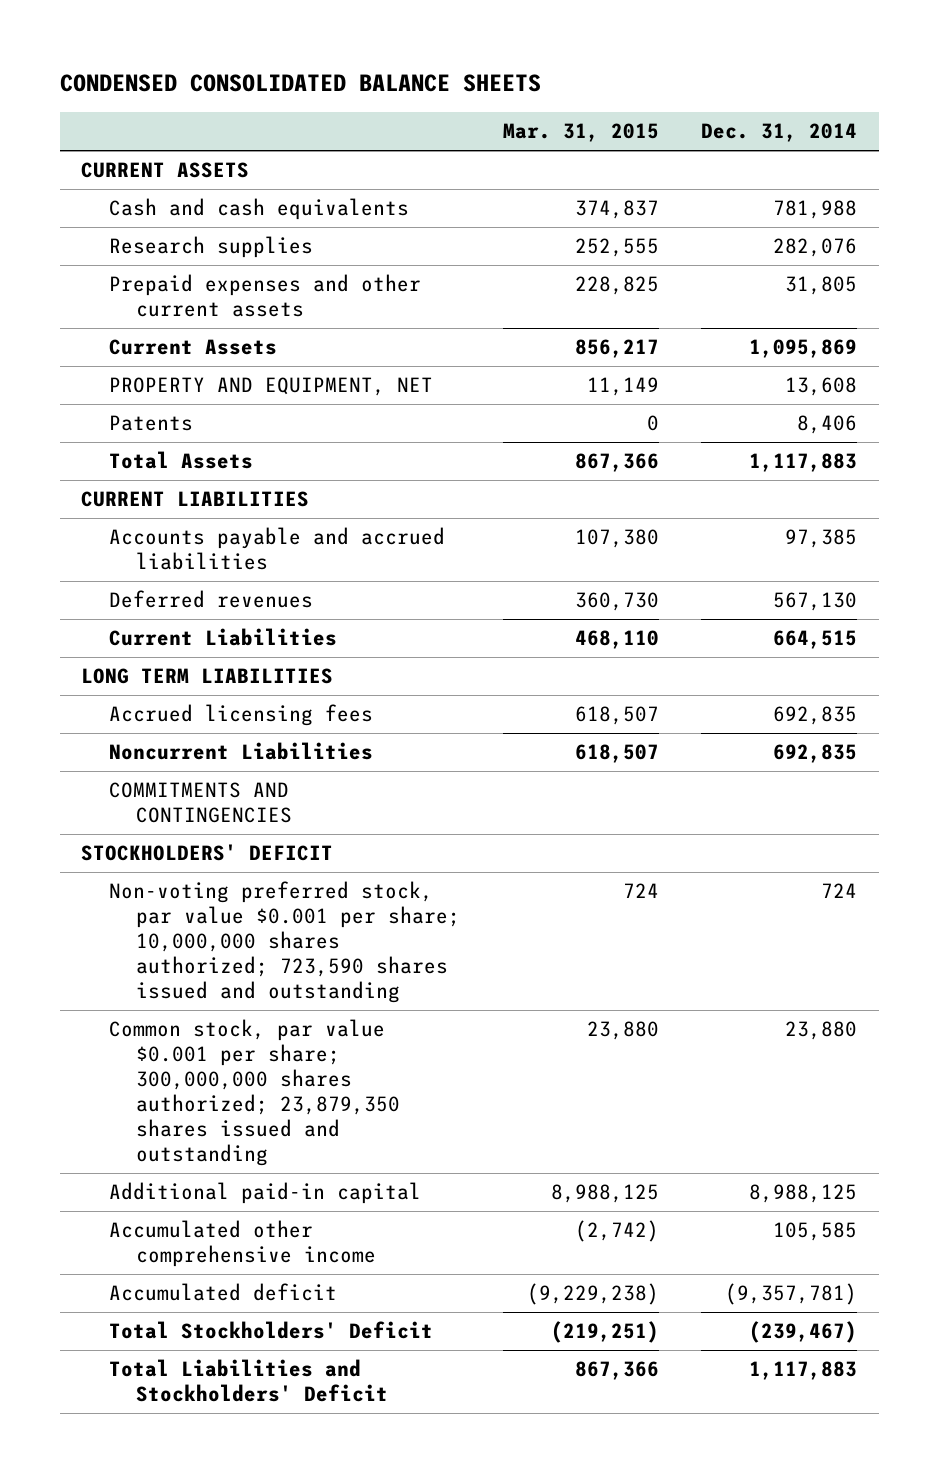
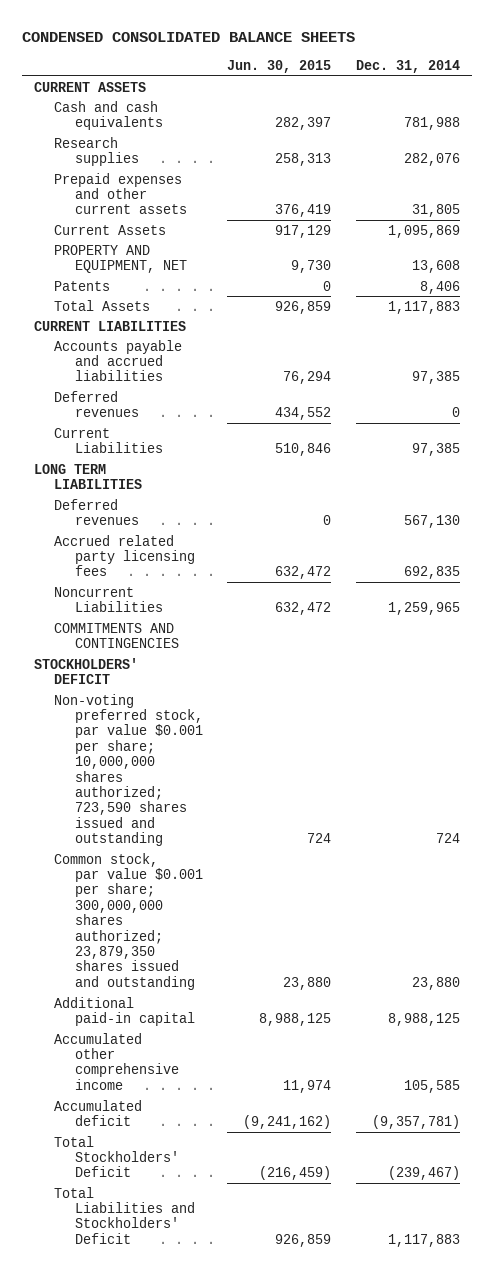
- | Mar. 31, 2015 | Dec. 31, 2014
+ | Jun. 30, 2015 | Dec. 31, 2014
- Current Liabilities | 468,110 | 664,515
+ Deferred revenues | 434,552 | 0
+ Current Liabilities | 510,846 | 97,385
- Accrued licensing fees | 618,507 | 692,835
- Noncurrent Liabilities | 618,507 | 692,835
moved down: Deferred revenues | 0 | 567,130
+ Accrued related party licensing fees | 632,472 | 692,835
+ Noncurrent Liabilities | 632,472 | 1,259,965

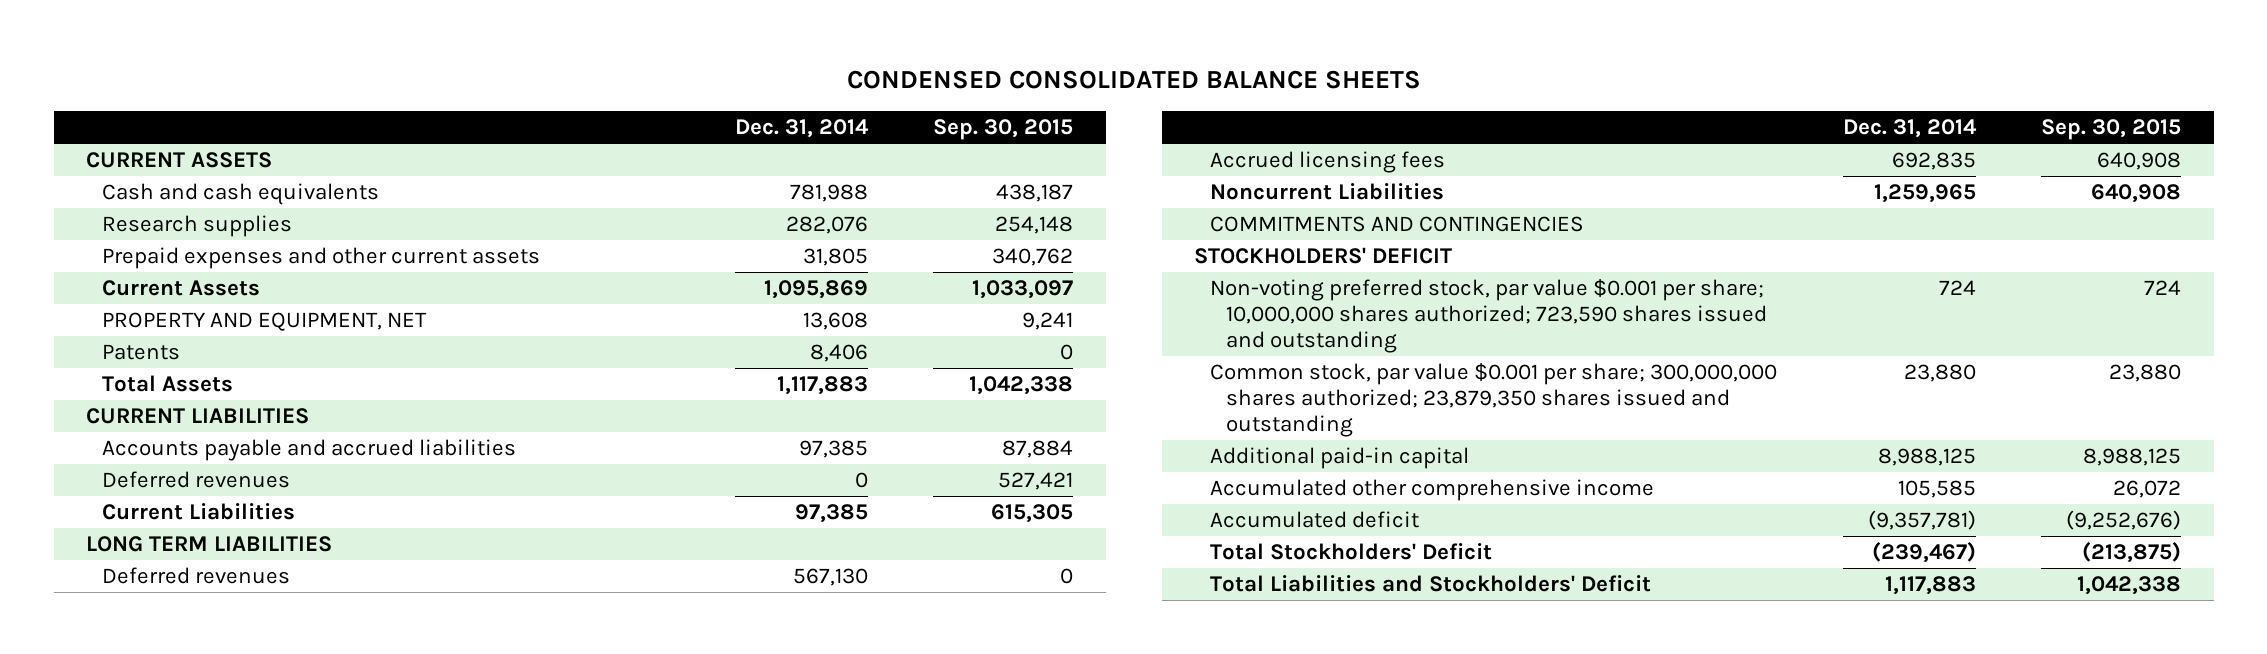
- | Jun. 30, 2015 | Dec. 31, 2014
+ | Dec. 31, 2014 | Sep. 30, 2015
- Accrued related party licensing fees | 632,472 | 692,835
+ Accrued licensing fees | 692,835 | 640,908

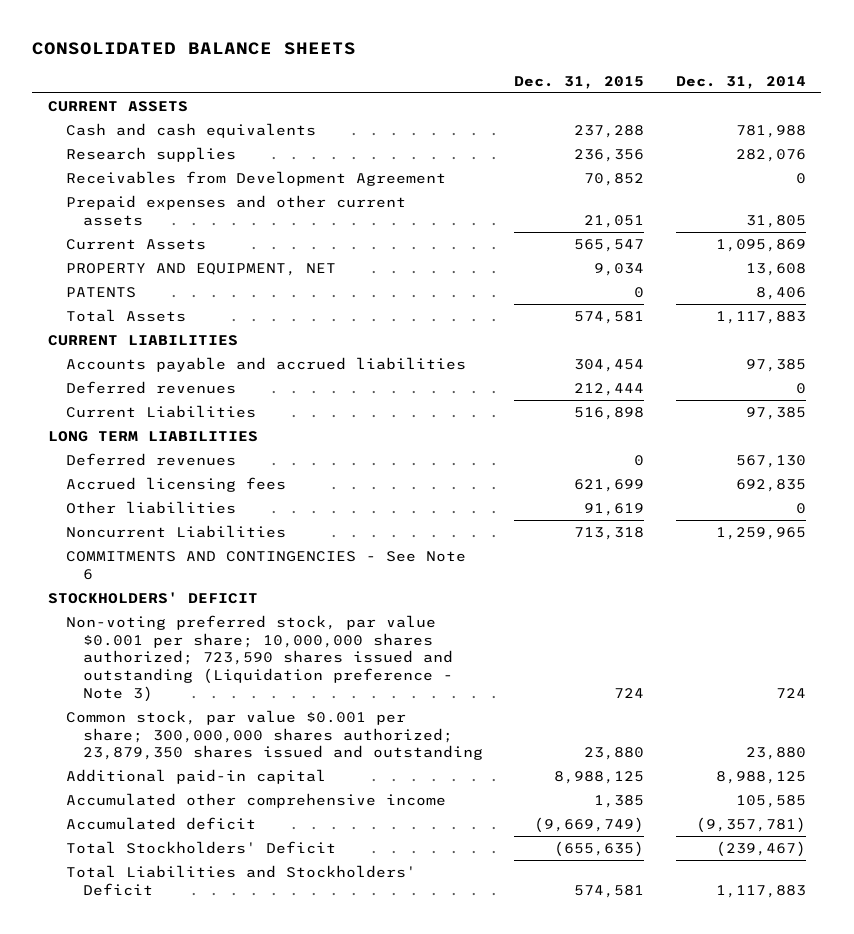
- CONDENSED CONSOLIDATED BALANCE SHEETS
+ CONSOLIDATED BALANCE SHEETS
- | Dec. 31, 2014 | Sep. 30, 2015
+ | Dec. 31, 2015 | Dec. 31, 2014
+ Receivables from Development Agreement | 70,852 | 0
- Patents | 8,406 | 0
+ PATENTS | 0 | 8,406
+ Other liabilities | 91,619 | 0
- COMMITMENTS AND CONTINGENCIES
+ COMMITMENTS AND CONTINGENCIES - See Note 6
- Non-voting preferred stock, par value $0.001 per share; 10,000,000 shares authorized; 723,590 shares issued and outstanding | 724 | 724
+ Non-voting preferred stock, par value $0.001 per share; 10,000,000 shares authorized; 723,590 shares issued and outstanding (Liquidation preference - Note 3) | 724 | 724

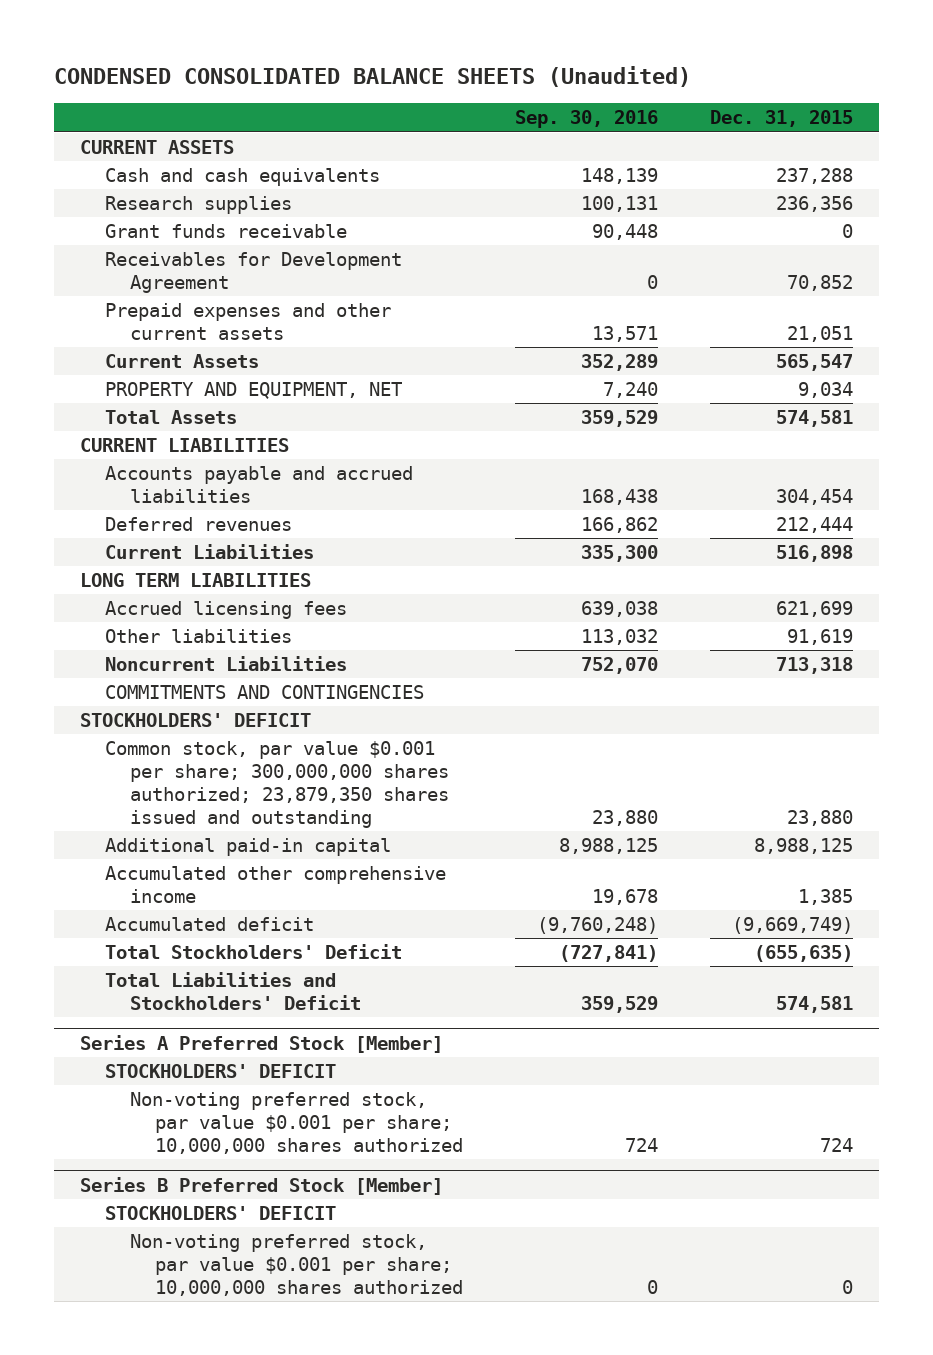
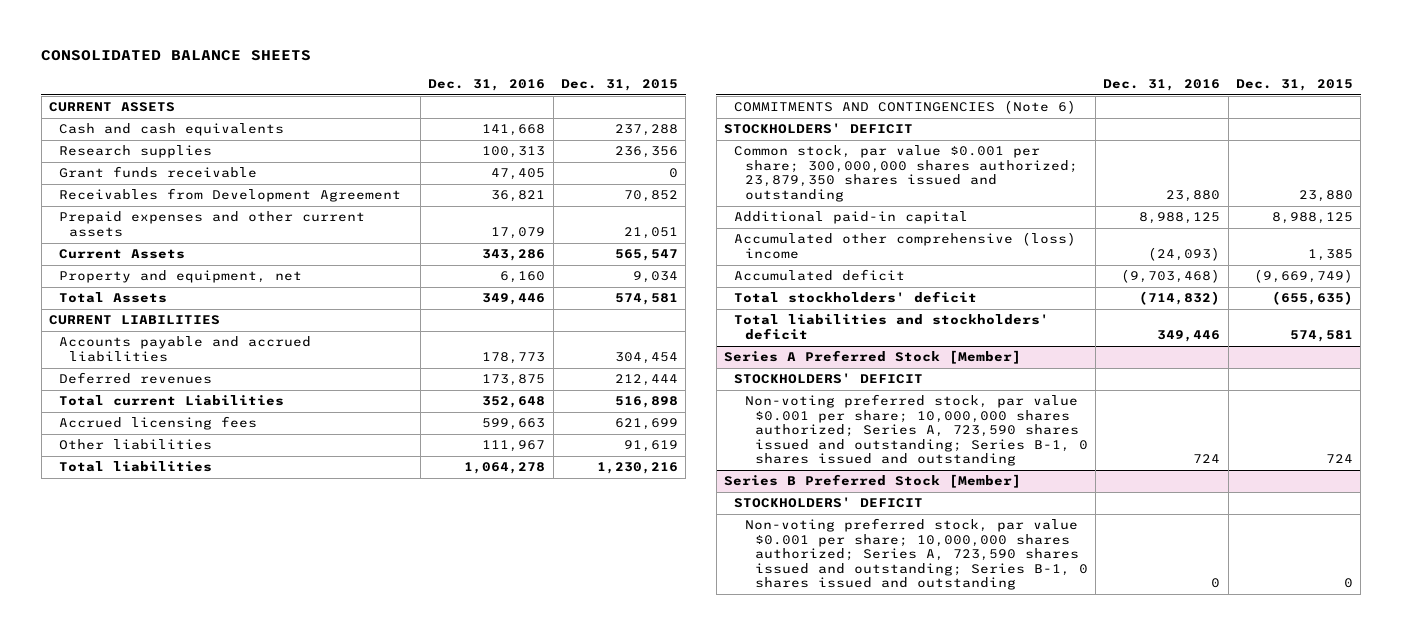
- CONDENSED CONSOLIDATED BALANCE SHEETS (Unaudited)
+ CONSOLIDATED BALANCE SHEETS
- | Sep. 30, 2016 | Dec. 31, 2015
+ | Dec. 31, 2016 | Dec. 31, 2015
- Receivables for Development Agreement | 0 | 70,852
+ Receivables from Development Agreement | 36,821 | 70,852
- PROPERTY AND EQUIPMENT, NET | 7,240 | 9,034
+ Property and equipment, net | 6,160 | 9,034
- Current Liabilities | 335,300 | 516,898
- LONG TERM LIABILITIES
+ Total current Liabilities | 352,648 | 516,898
- Noncurrent Liabilities | 752,070 | 713,318
- COMMITMENTS AND CONTINGENCIES
+ Total liabilities | 1,064,278 | 1,230,216
+ COMMITMENTS AND CONTINGENCIES (Note 6)
- Accumulated other comprehensive income | 19,678 | 1,385
+ Accumulated other comprehensive (loss) income | (24,093) | 1,385
- Total Stockholders' Deficit | (727,841) | (655,635)
- Total Liabilities and Stockholders' Deficit | 359,529 | 574,581
+ Total stockholders' deficit | (714,832) | (655,635)
+ Total liabilities and stockholders' deficit | 349,446 | 574,581
@ Series A Preferred Stock [Member]
- Non-voting preferred stock, par value $0.001 per share; 10,000,000 shares authorized | 724 | 724
+ Non-voting preferred stock, par value $0.001 per share; 10,000,000 shares authorized; Series A, 723,590 shares issued and outstanding; Series B-1, 0 shares issued and outstanding | 724 | 724
@ Series B Preferred Stock [Member]
- Non-voting preferred stock, par value $0.001 per share; 10,000,000 shares authorized | 0 | 0
+ Non-voting preferred stock, par value $0.001 per share; 10,000,000 shares authorized; Series A, 723,590 shares issued and outstanding; Series B-1, 0 shares issued and outstanding | 0 | 0

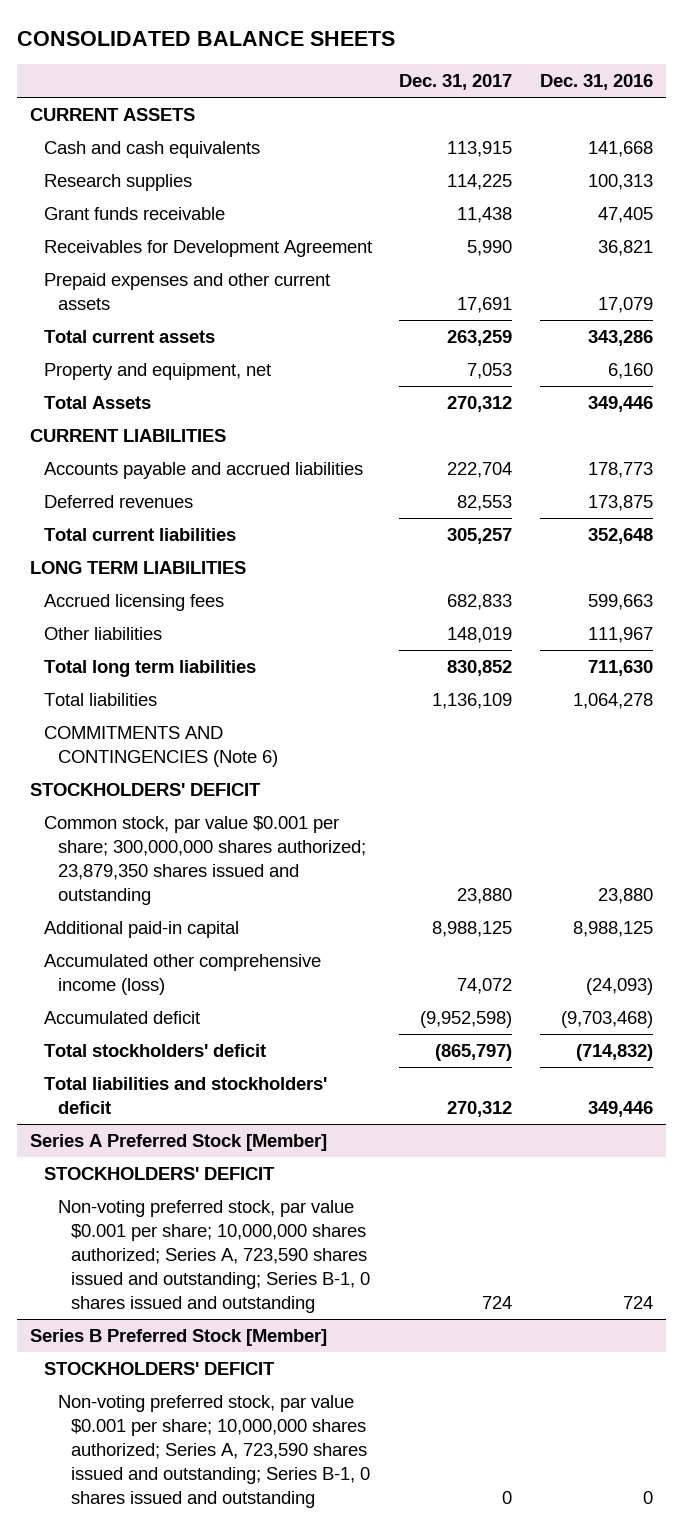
- | Dec. 31, 2016 | Dec. 31, 2015
+ | Dec. 31, 2017 | Dec. 31, 2016
- Receivables from Development Agreement | 36,821 | 70,852
+ Receivables for Development Agreement | 5,990 | 36,821
- Current Assets | 343,286 | 565,547
+ Total current assets | 263,259 | 343,286
- Total current Liabilities | 352,648 | 516,898
+ Total current liabilities | 305,257 | 352,648
+ LONG TERM LIABILITIES
+ Total long term liabilities | 830,852 | 711,630
- Accumulated other comprehensive (loss) income | (24,093) | 1,385
+ Accumulated other comprehensive income (loss) | 74,072 | (24,093)

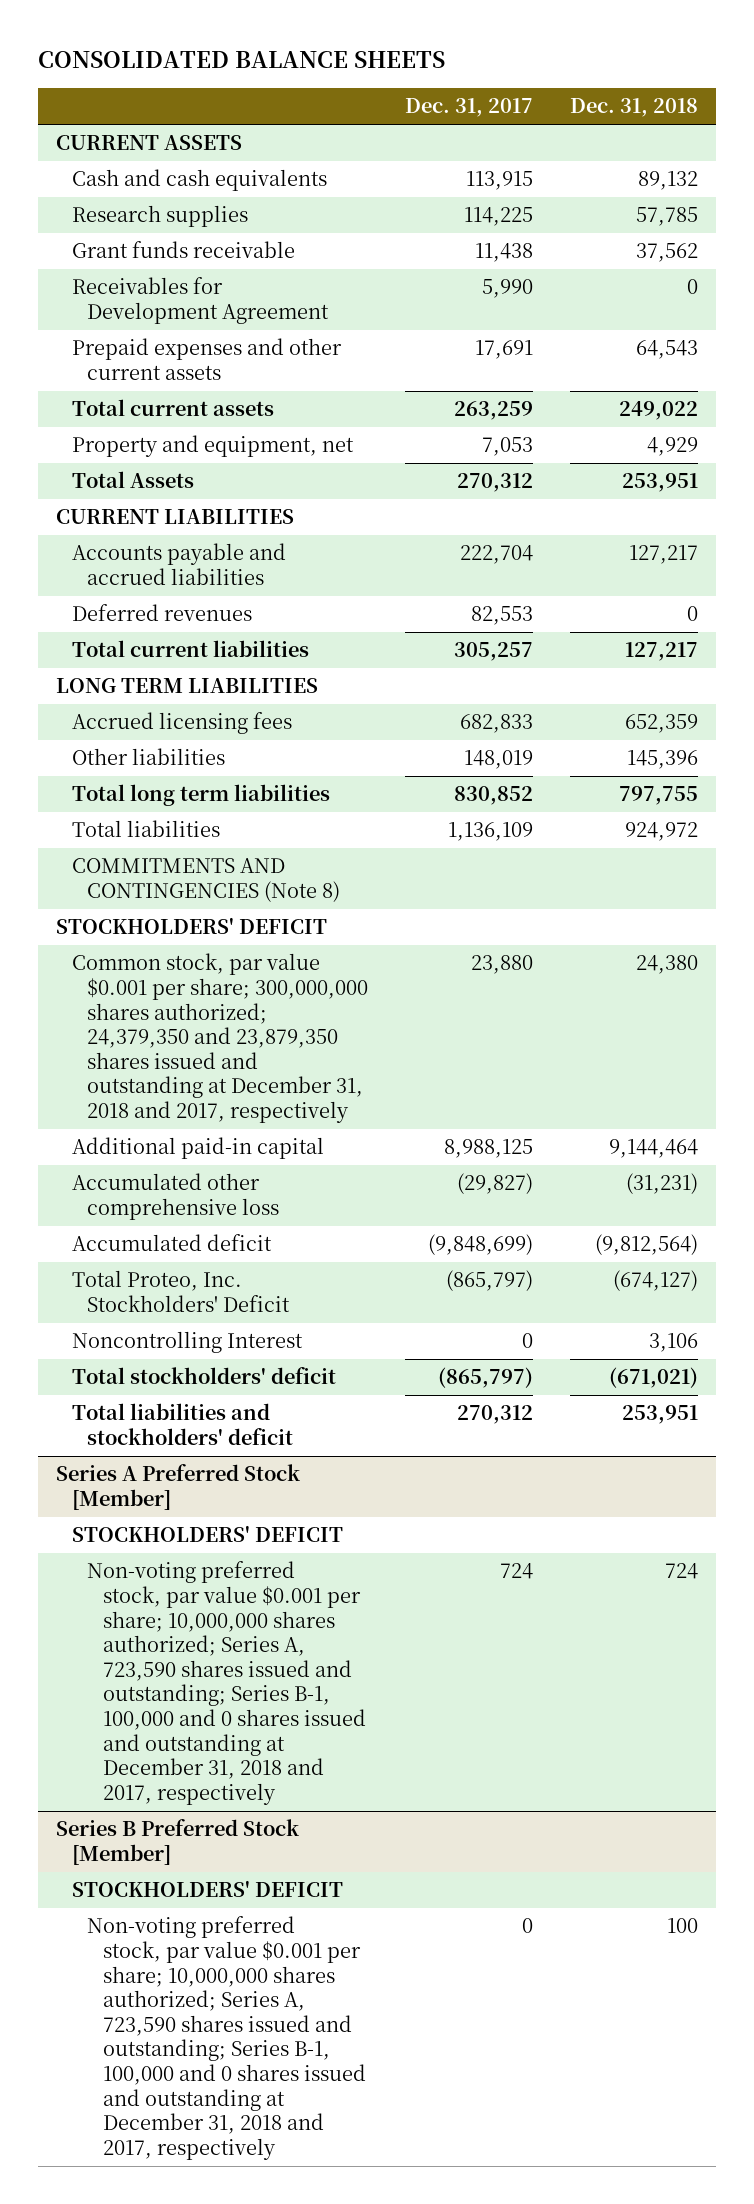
- | Dec. 31, 2017 | Dec. 31, 2016
+ | Dec. 31, 2017 | Dec. 31, 2018
- COMMITMENTS AND CONTINGENCIES (Note 6)
+ COMMITMENTS AND CONTINGENCIES (Note 8)
- Common stock, par value $0.001 per share; 300,000,000 shares authorized; 23,879,350 shares issued and outstanding | 23,880 | 23,880
+ Common stock, par value $0.001 per share; 300,000,000 shares authorized; 24,379,350 and 23,879,350 shares issued and outstanding at December 31, 2018 and 2017, respectively | 23,880 | 24,380
- Accumulated other comprehensive income (loss) | 74,072 | (24,093)
- Accumulated deficit | (9,952,598) | (9,703,468)
+ Accumulated other comprehensive loss | (29,827) | (31,231)
+ Accumulated deficit | (9,848,699) | (9,812,564)
+ Total Proteo, Inc. Stockholders' Deficit | (865,797) | (674,127)
+ Noncontrolling Interest | 0 | 3,106
@ Series A Preferred Stock [Member]
- Non-voting preferred stock, par value $0.001 per share; 10,000,000 shares authorized; Series A, 723,590 shares issued and outstanding; Series B-1, 0 shares issued and outstanding | 724 | 724
+ Non-voting preferred stock, par value $0.001 per share; 10,000,000 shares authorized; Series A, 723,590 shares issued and outstanding; Series B-1, 100,000 and 0 shares issued and outstanding at December 31, 2018 and 2017, respectively | 724 | 724
@ Series B Preferred Stock [Member]
- Non-voting preferred stock, par value $0.001 per share; 10,000,000 shares authorized; Series A, 723,590 shares issued and outstanding; Series B-1, 0 shares issued and outstanding | 0 | 0
+ Non-voting preferred stock, par value $0.001 per share; 10,000,000 shares authorized; Series A, 723,590 shares issued and outstanding; Series B-1, 100,000 and 0 shares issued and outstanding at December 31, 2018 and 2017, respectively | 0 | 100

